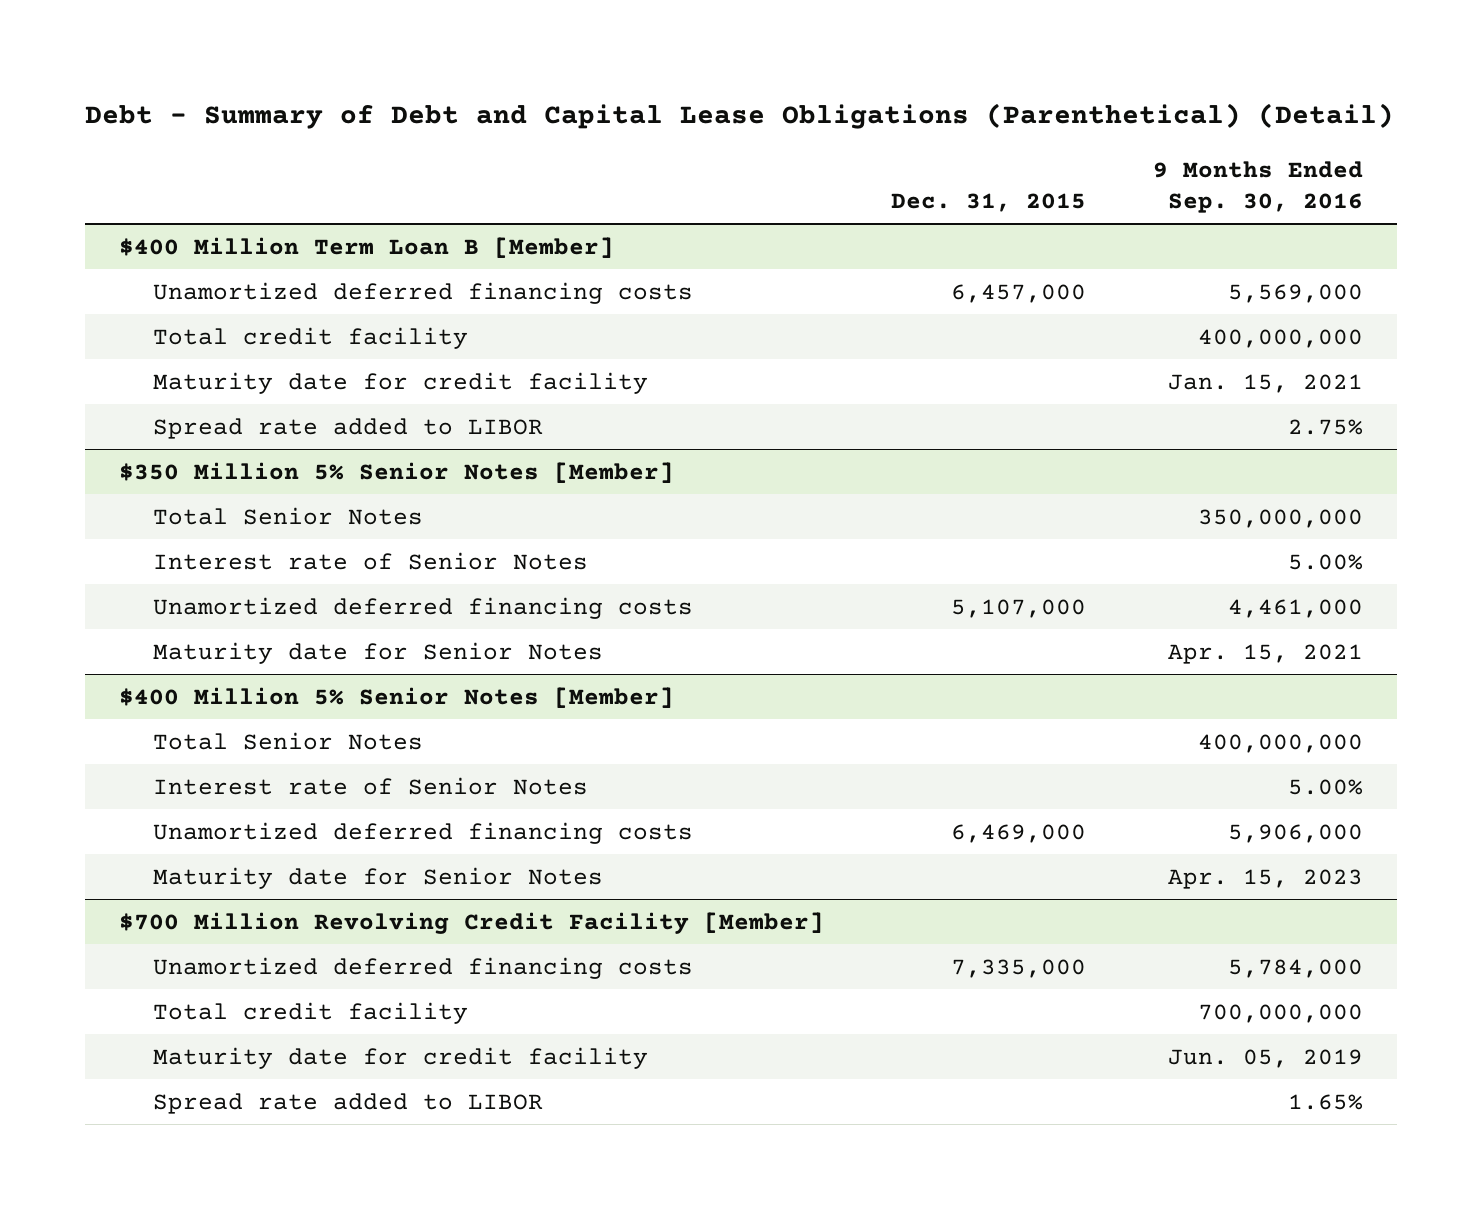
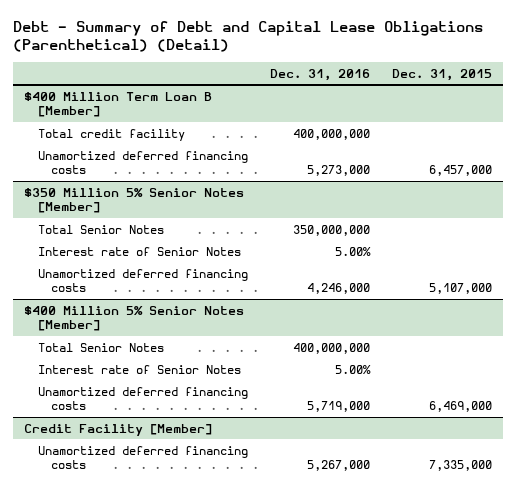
- | Dec. 31, 2015 | 9 Months Ended Sep. 30, 2016
+ | Dec. 31, 2016 | Dec. 31, 2015
@ $400 Million Term Loan B [Member]
- Maturity date for credit facility | | Jan. 15, 2021
- Spread rate added to LIBOR | | 2.75%
moved down: Unamortized deferred financing costs | 5,273,000 | 6,457,000
@ $350 Million 5% Senior Notes [Member]
- Maturity date for Senior Notes | | Apr. 15, 2021
@ $400 Million 5% Senior Notes [Member]
- Maturity date for Senior Notes | | Apr. 15, 2023
- $700 Million Revolving Credit Facility [Member]
+ Credit Facility [Member]
- Total credit facility | | 700,000,000
- Maturity date for credit facility | | Jun. 05, 2019
- Spread rate added to LIBOR | | 1.65%

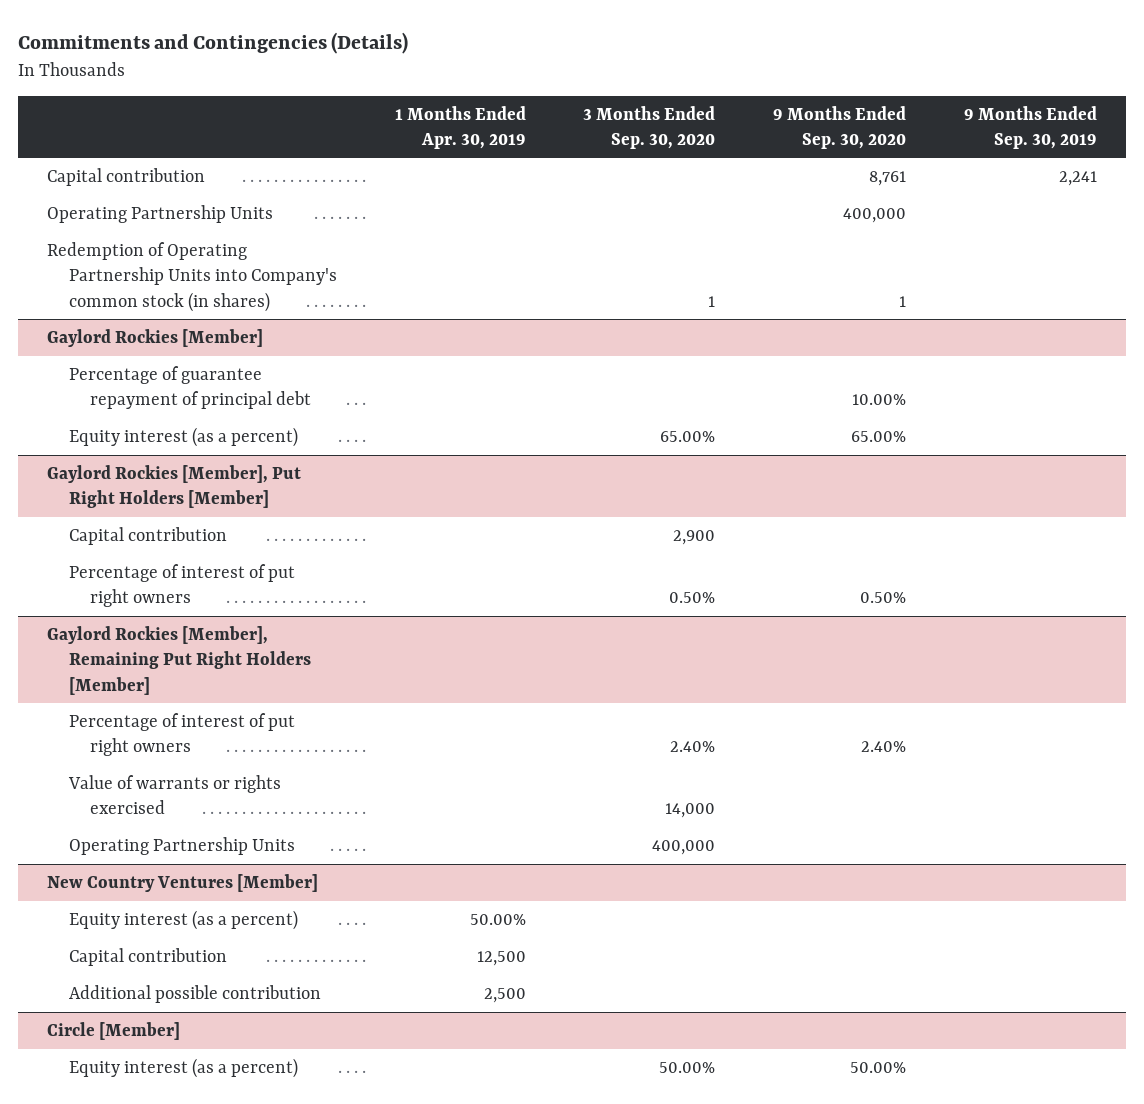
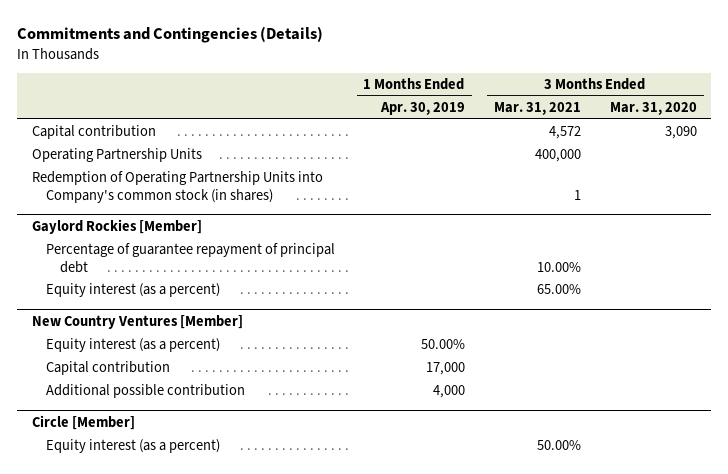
- | 1 Months Ended Apr. 30, 2019 | 3 Months Ended Sep. 30, 2020 | 9 Months Ended Sep. 30, 2020 | 9 Months Ended Sep. 30, 2019
+ | 1 Months Ended Apr. 30, 2019 | 3 Months Ended Mar. 31, 2021 | 3 Months Ended Mar. 31, 2020
- Gaylord Rockies [Member], Put Right Holders [Member]
- Capital contribution | | 2,900 | |
- Percentage of interest of put right owners | | 0.50% | 0.50% |
- Gaylord Rockies [Member], Remaining Put Right Holders [Member]
- Percentage of interest of put right owners | | 2.40% | 2.40% |
- Value of warrants or rights exercised | | 14,000 | |
- Operating Partnership Units | | 400,000 | |
@ New Country Ventures [Member]
- Capital contribution | 12,500 | | |
- Additional possible contribution | 2,500 | | |
+ Capital contribution | 17,000 | |
+ Additional possible contribution | 4,000 | |

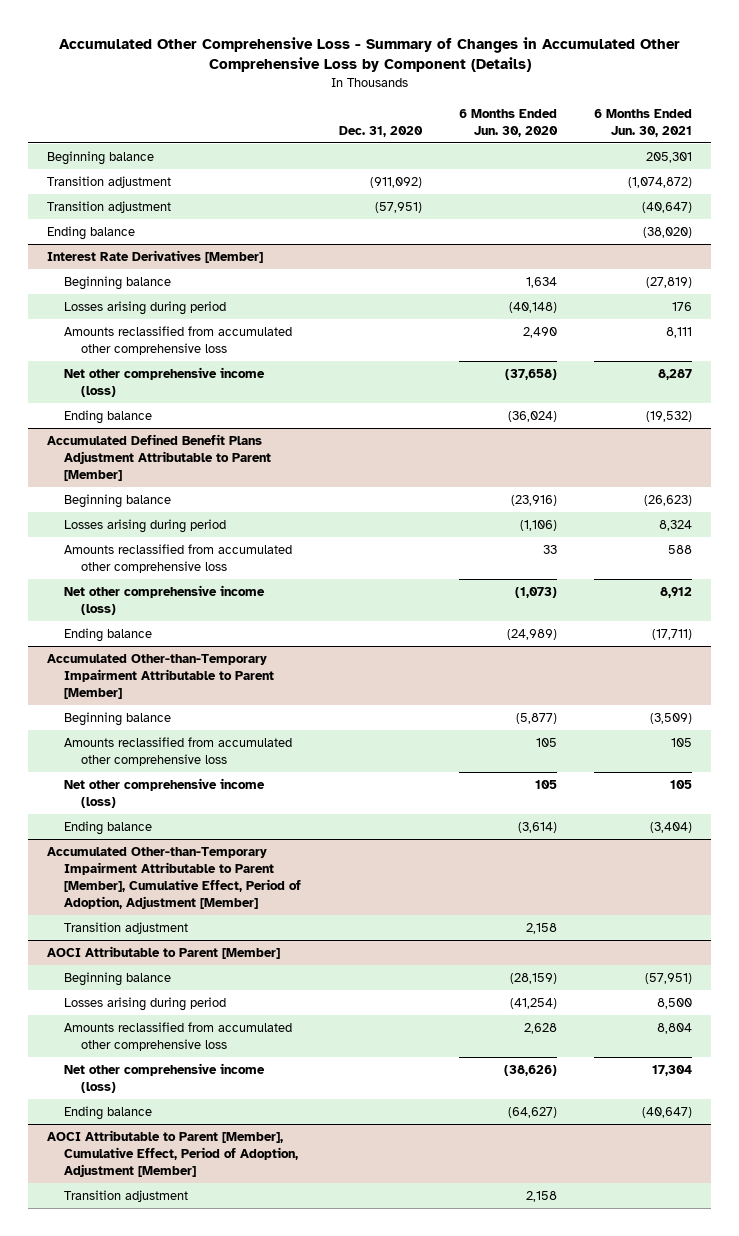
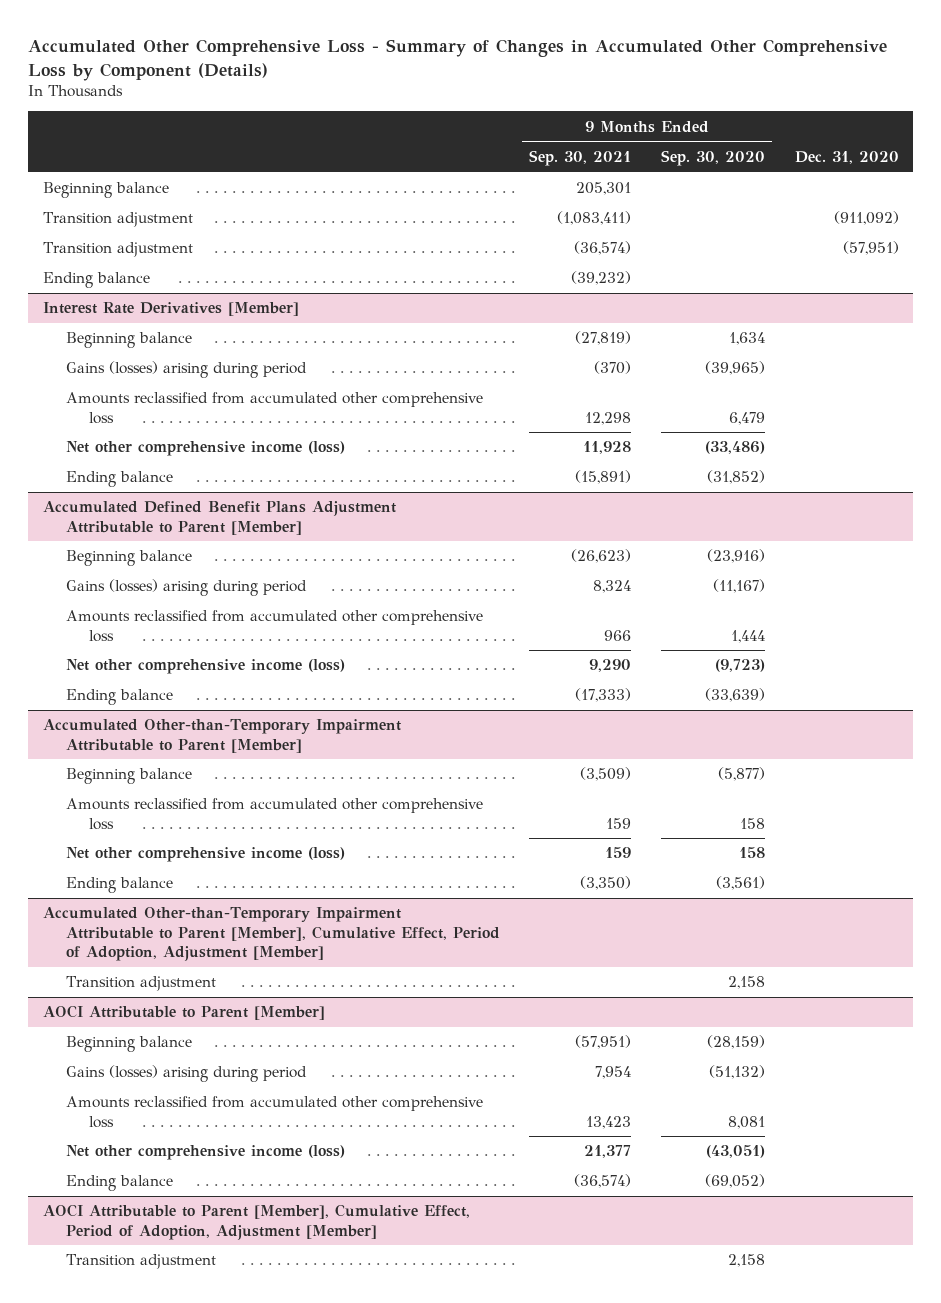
- | Dec. 31, 2020 | 6 Months Ended Jun. 30, 2020 | 6 Months Ended Jun. 30, 2021
+ | 9 Months Ended Sep. 30, 2021 | 9 Months Ended Sep. 30, 2020 | Dec. 31, 2020
@ Interest Rate Derivatives [Member]
- Losses arising during period | | (40,148) | 176
+ Gains (losses) arising during period | (370) | (39,965) |
@ Accumulated Defined Benefit Plans Adjustment Attributable to Parent [Member]
- Losses arising during period | | (1,106) | 8,324
+ Gains (losses) arising during period | 8,324 | (11,167) |
@ AOCI Attributable to Parent [Member]
- Losses arising during period | | (41,254) | 8,500
+ Gains (losses) arising during period | 7,954 | (51,132) |

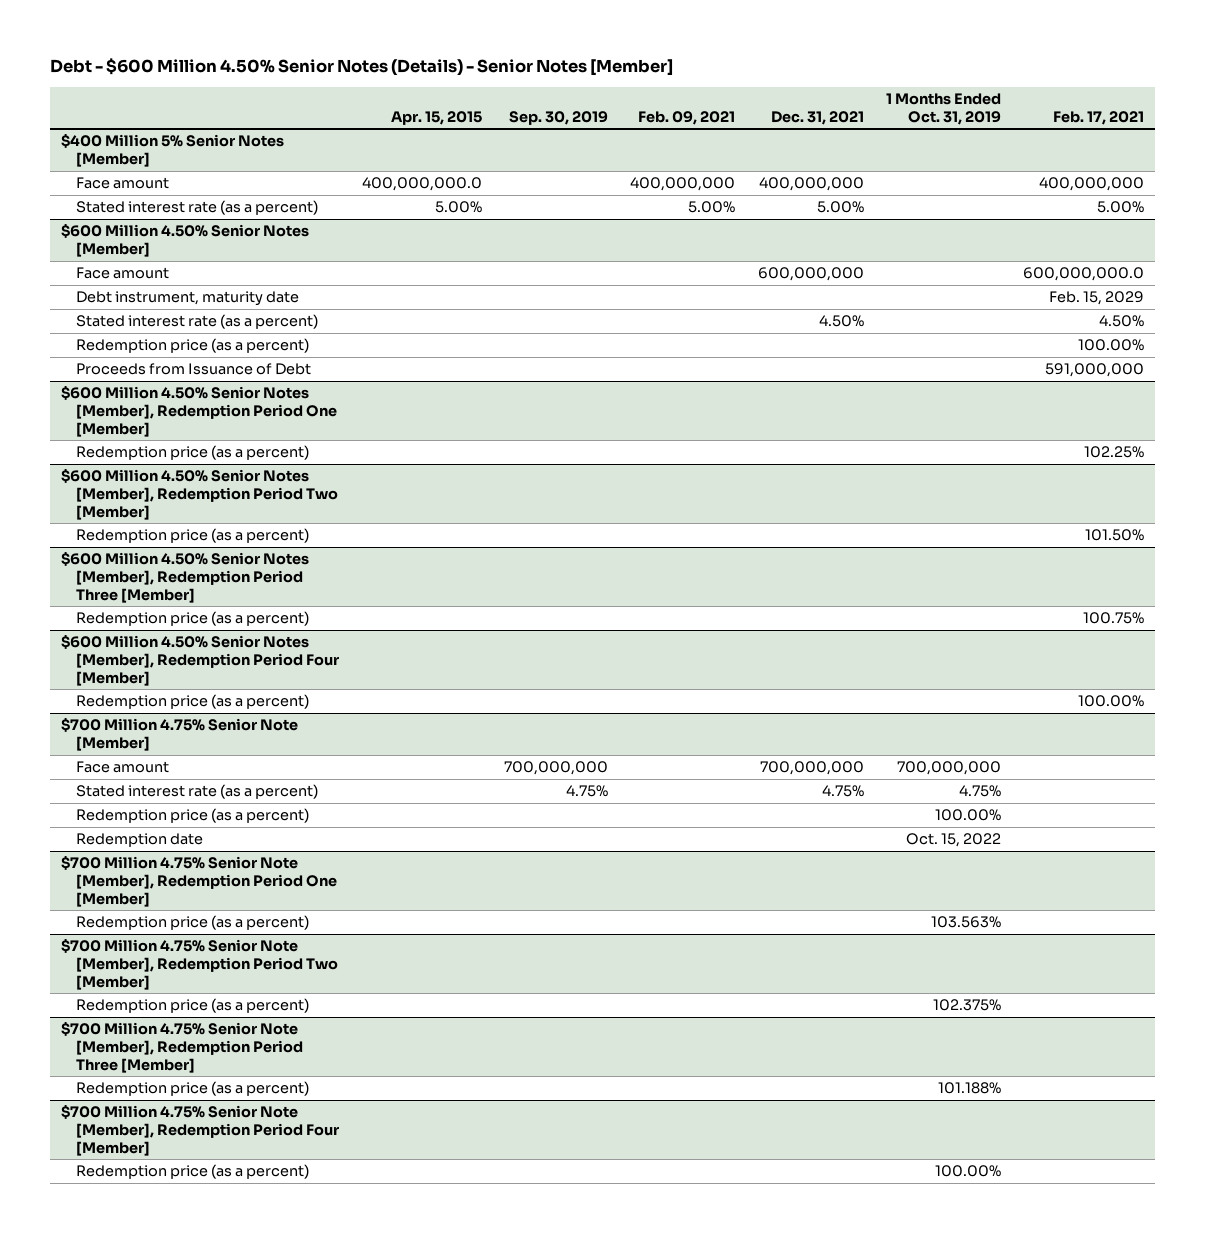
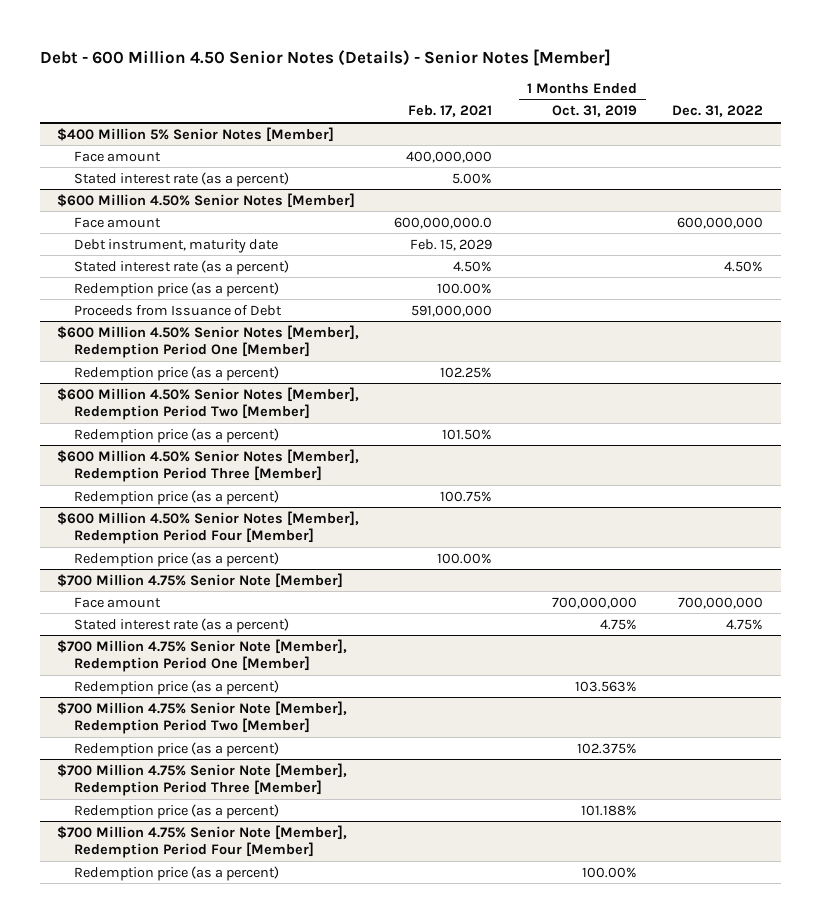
- Debt - $600 Million 4.50% Senior Notes (Details) - Senior Notes [Member]
+ Debt - 600 Million 4.50 Senior Notes (Details) - Senior Notes [Member]
- | Apr. 15, 2015 | Sep. 30, 2019 | Feb. 09, 2021 | Dec. 31, 2021 | 1 Months Ended Oct. 31, 2019 | Feb. 17, 2021
+ | Feb. 17, 2021 | 1 Months Ended Oct. 31, 2019 | Dec. 31, 2022
@ $700 Million 4.75% Senior Note [Member]
- Redemption price (as a percent) | | | | | 100.00% |
- Redemption date | | | | | Oct. 15, 2022 |

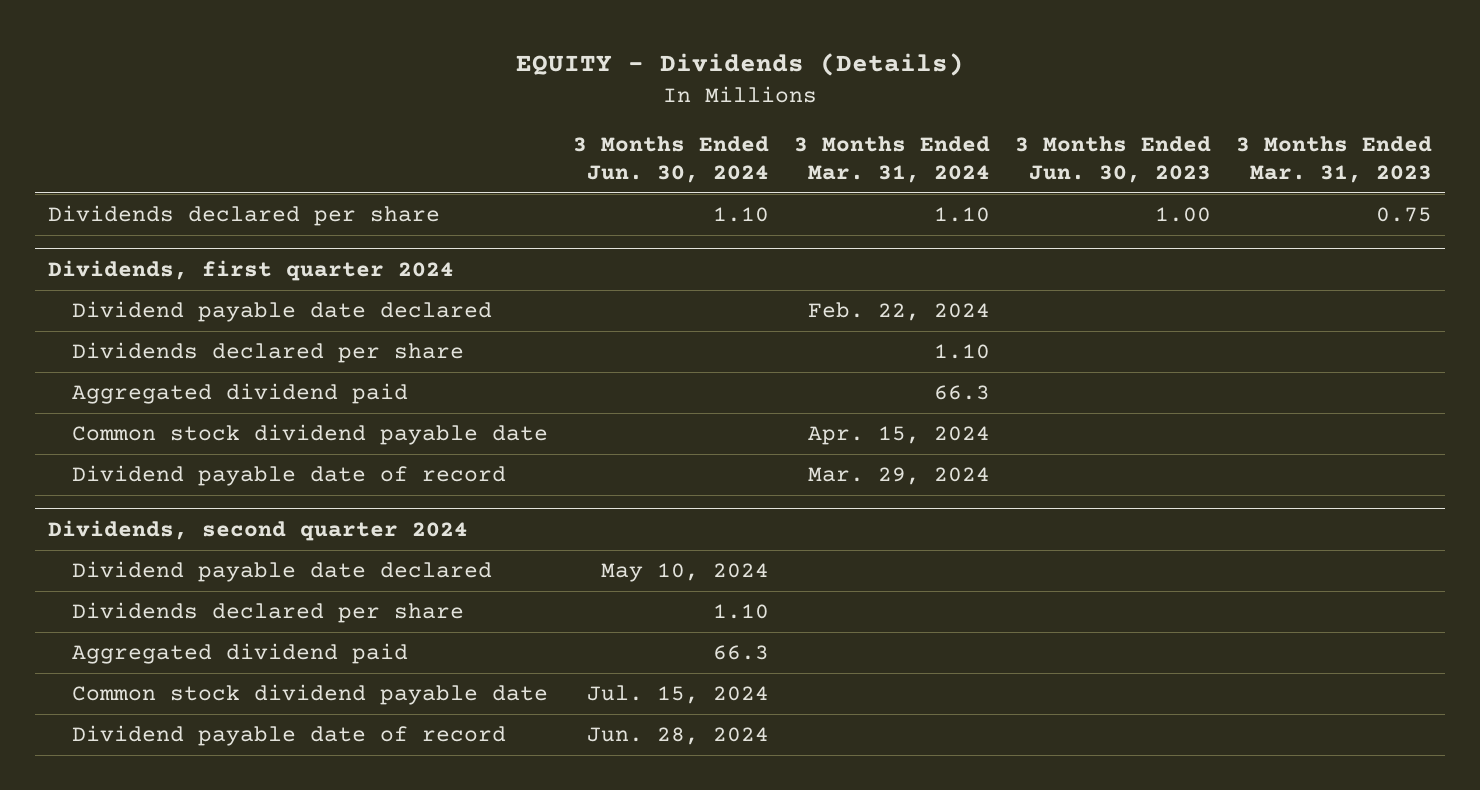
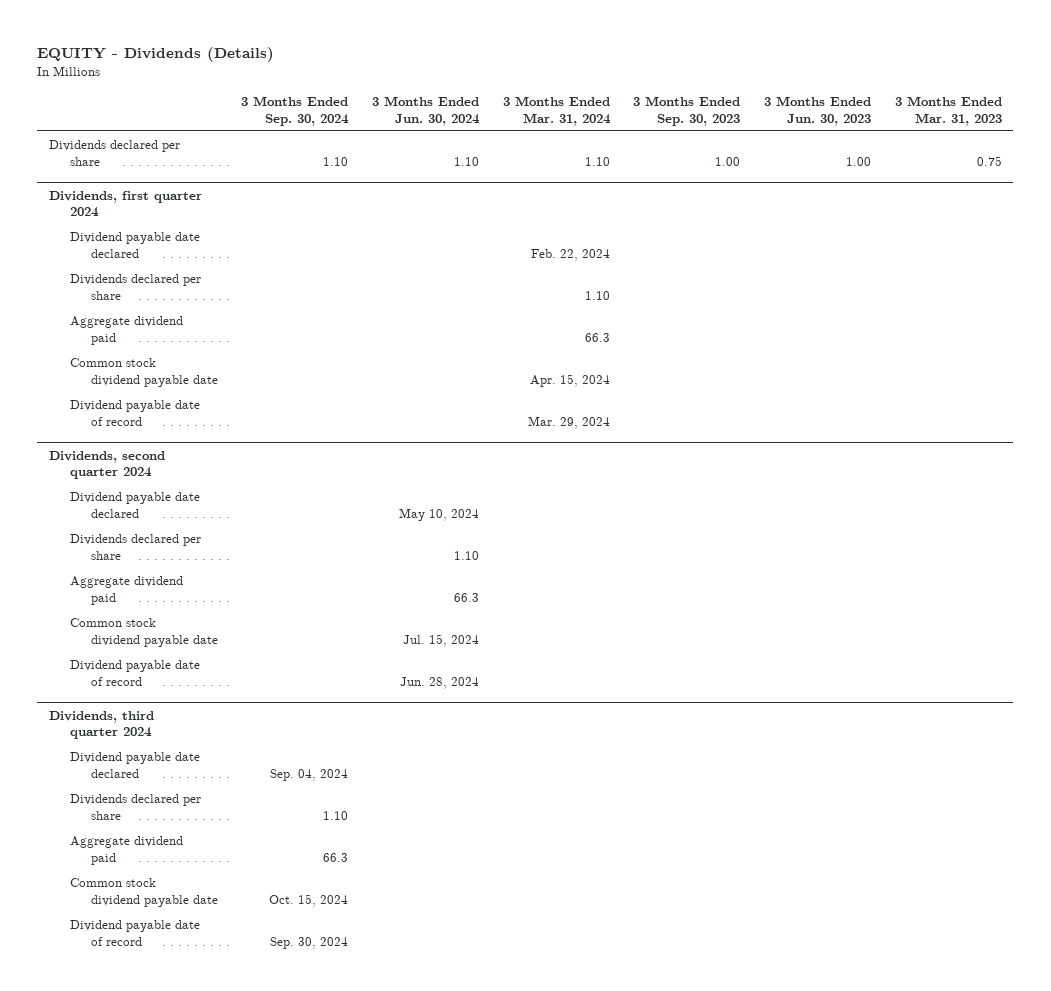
- | 3 Months Ended Jun. 30, 2024 | 3 Months Ended Mar. 31, 2024 | 3 Months Ended Jun. 30, 2023 | 3 Months Ended Mar. 31, 2023
+ | 3 Months Ended Sep. 30, 2024 | 3 Months Ended Jun. 30, 2024 | 3 Months Ended Mar. 31, 2024 | 3 Months Ended Sep. 30, 2023 | 3 Months Ended Jun. 30, 2023 | 3 Months Ended Mar. 31, 2023
@ Dividends, first quarter 2024
- Aggregated dividend paid | | 66.3 | |
+ Aggregate dividend paid | | | 66.3 | | |
@ Dividends, second quarter 2024
- Aggregated dividend paid | 66.3 | | |
+ Aggregate dividend paid | | 66.3 | | | |
+ Dividends, third quarter 2024
+ Dividend payable date declared | Sep. 04, 2024 | | | | |
+ Dividends declared per share | 1.10 | | | | |
+ Aggregate dividend paid | 66.3 | | | | |
+ Common stock dividend payable date | Oct. 15, 2024 | | | | |
+ Dividend payable date of record | Sep. 30, 2024 | | | | |

